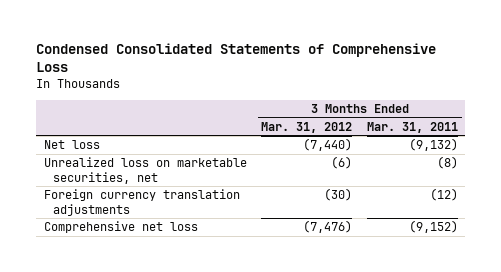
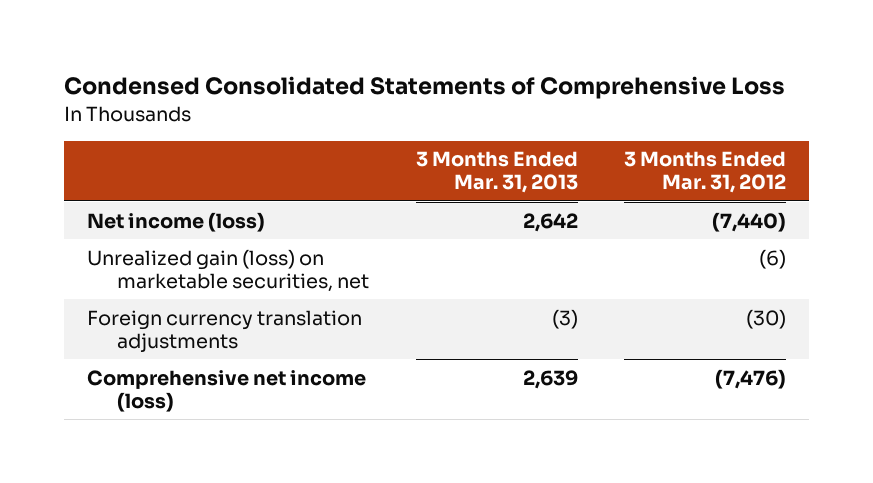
- | 3 Months Ended Mar. 31, 2012 | 3 Months Ended Mar. 31, 2011
+ | 3 Months Ended Mar. 31, 2013 | 3 Months Ended Mar. 31, 2012
- Net loss | (7,440) | (9,132)
- Unrealized loss on marketable securities, net | (6) | (8)
+ Net income (loss) | 2,642 | (7,440)
+ Unrealized gain (loss) on marketable securities, net | | (6)
- Comprehensive net loss | (7,476) | (9,152)
+ Comprehensive net income (loss) | 2,639 | (7,476)

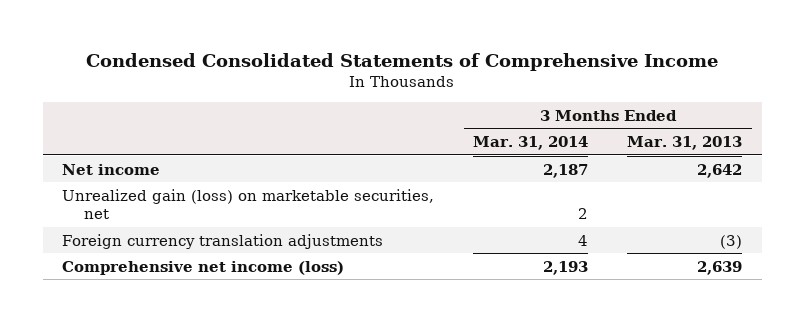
- Condensed Consolidated Statements of Comprehensive Loss
+ Condensed Consolidated Statements of Comprehensive Income
- | 3 Months Ended Mar. 31, 2013 | 3 Months Ended Mar. 31, 2012
+ | 3 Months Ended Mar. 31, 2014 | 3 Months Ended Mar. 31, 2013
- Net income (loss) | 2,642 | (7,440)
+ Net income | 2,187 | 2,642

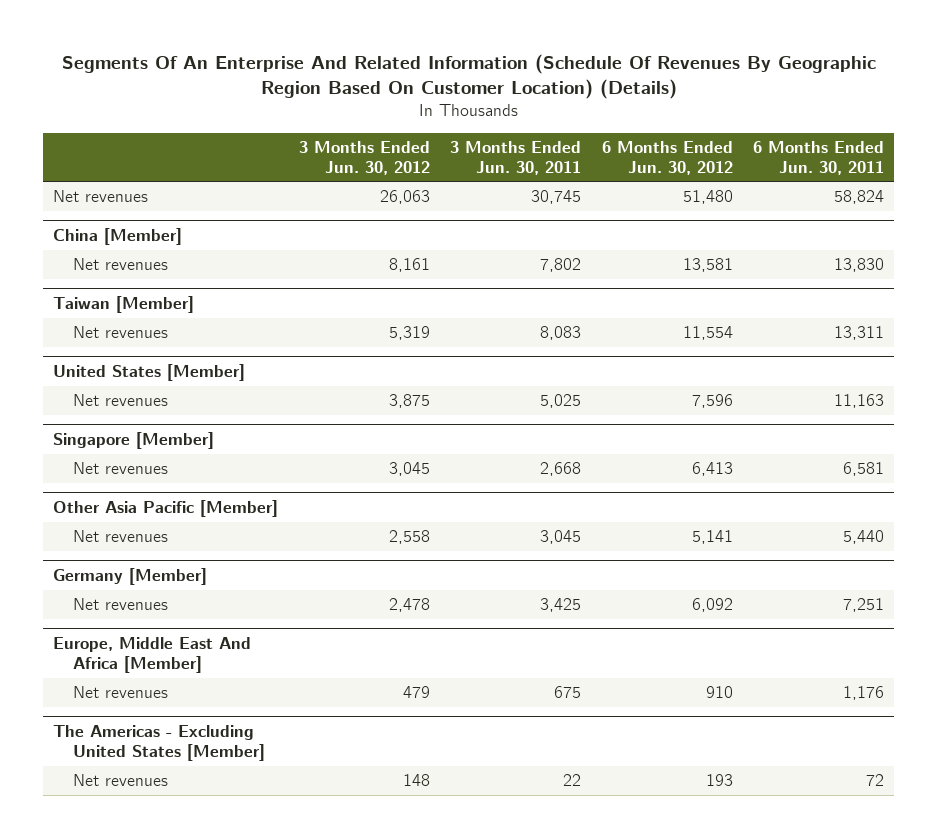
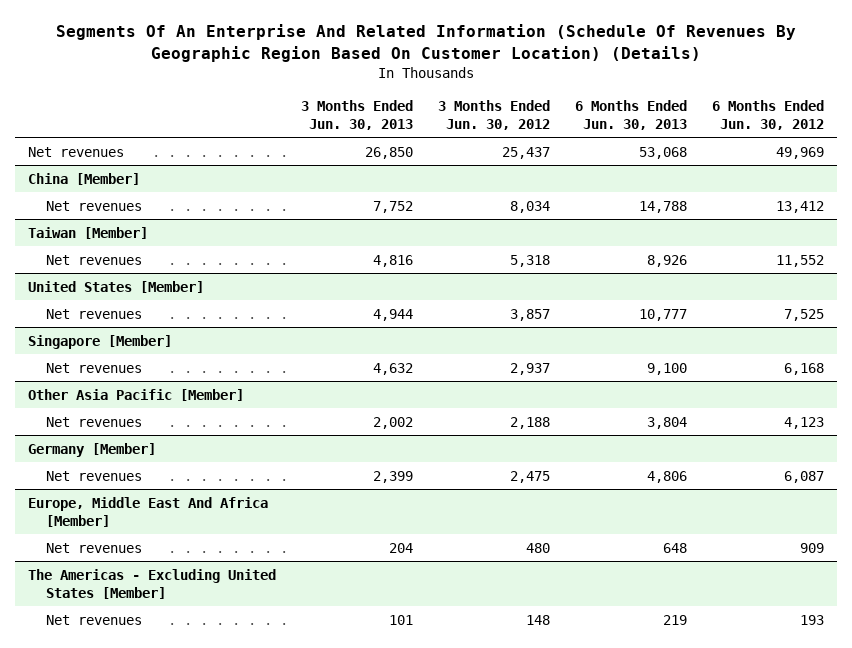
- | 3 Months Ended Jun. 30, 2012 | 3 Months Ended Jun. 30, 2011 | 6 Months Ended Jun. 30, 2012 | 6 Months Ended Jun. 30, 2011
+ | 3 Months Ended Jun. 30, 2013 | 3 Months Ended Jun. 30, 2012 | 6 Months Ended Jun. 30, 2013 | 6 Months Ended Jun. 30, 2012
- Net revenues | 26,063 | 30,745 | 51,480 | 58,824
+ Net revenues | 26,850 | 25,437 | 53,068 | 49,969
@ China [Member]
- Net revenues | 8,161 | 7,802 | 13,581 | 13,830
+ Net revenues | 7,752 | 8,034 | 14,788 | 13,412
@ Taiwan [Member]
- Net revenues | 5,319 | 8,083 | 11,554 | 13,311
+ Net revenues | 4,816 | 5,318 | 8,926 | 11,552
@ United States [Member]
- Net revenues | 3,875 | 5,025 | 7,596 | 11,163
+ Net revenues | 4,944 | 3,857 | 10,777 | 7,525
@ Singapore [Member]
- Net revenues | 3,045 | 2,668 | 6,413 | 6,581
+ Net revenues | 4,632 | 2,937 | 9,100 | 6,168
@ Other Asia Pacific [Member]
- Net revenues | 2,558 | 3,045 | 5,141 | 5,440
+ Net revenues | 2,002 | 2,188 | 3,804 | 4,123
@ Germany [Member]
- Net revenues | 2,478 | 3,425 | 6,092 | 7,251
+ Net revenues | 2,399 | 2,475 | 4,806 | 6,087
@ Europe, Middle East And Africa [Member]
- Net revenues | 479 | 675 | 910 | 1,176
+ Net revenues | 204 | 480 | 648 | 909

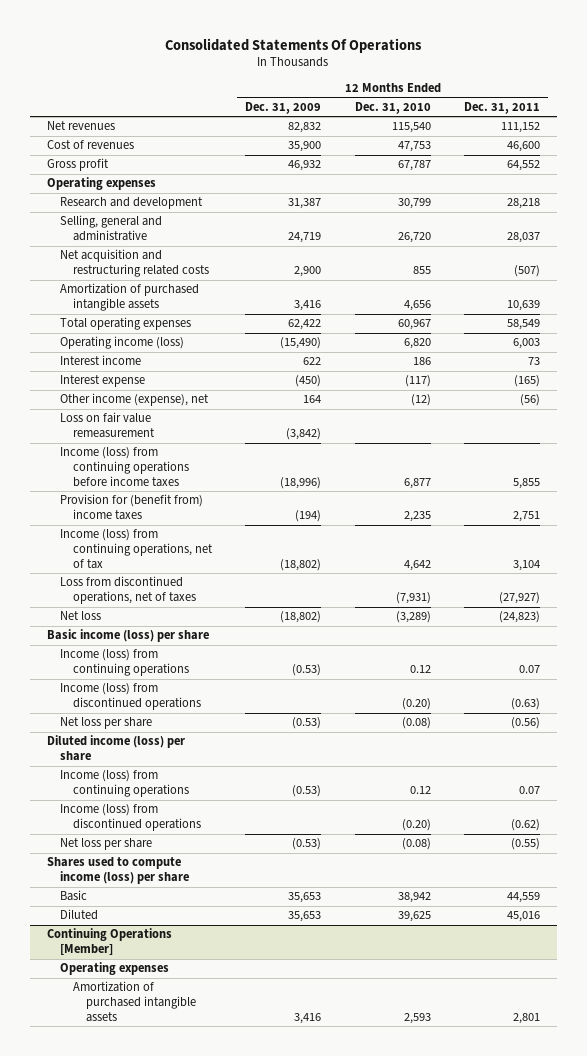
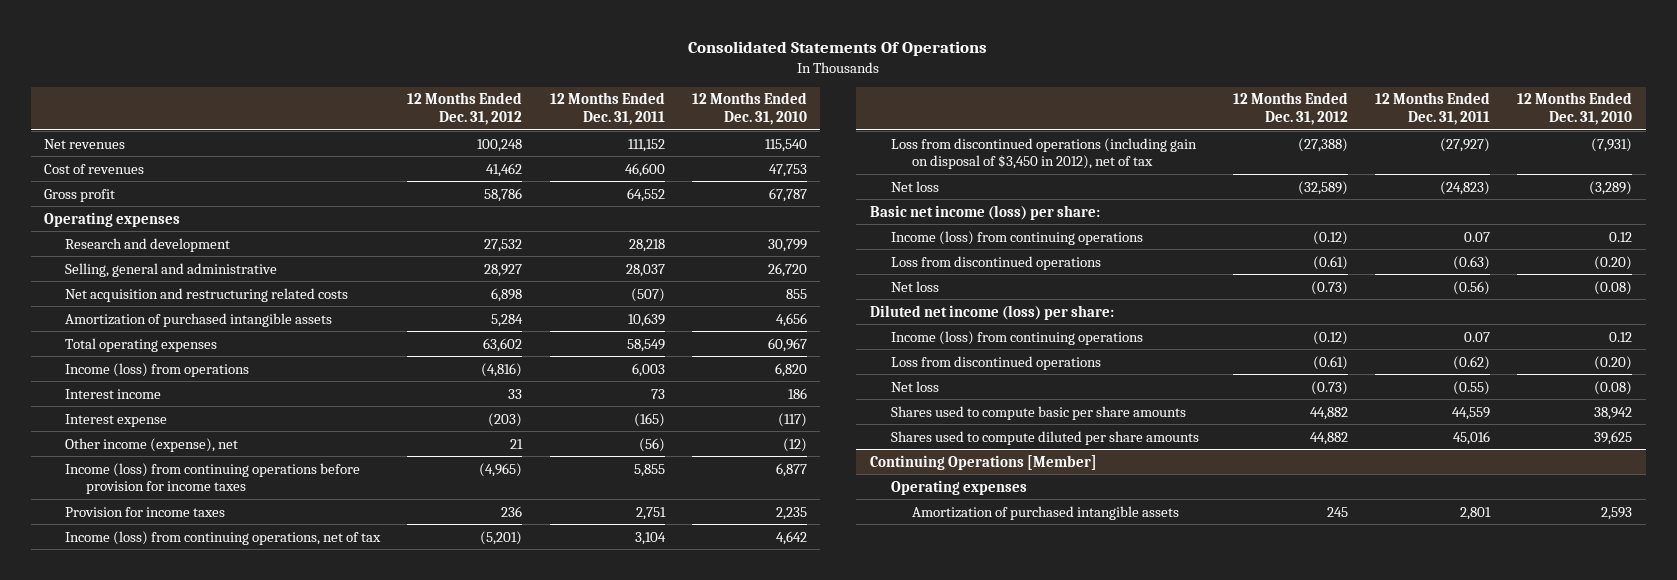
- | 12 Months Ended Dec. 31, 2009 | 12 Months Ended Dec. 31, 2010 | 12 Months Ended Dec. 31, 2011
+ | 12 Months Ended Dec. 31, 2012 | 12 Months Ended Dec. 31, 2011 | 12 Months Ended Dec. 31, 2010
- Operating income (loss) | (15,490) | 6,820 | 6,003
+ Income (loss) from operations | (4,816) | 6,003 | 6,820
- Loss on fair value remeasurement | (3,842) | |
- Income (loss) from continuing operations before income taxes | (18,996) | 6,877 | 5,855
- Provision for (benefit from) income taxes | (194) | 2,235 | 2,751
+ Income (loss) from continuing operations before provision for income taxes | (4,965) | 5,855 | 6,877
+ Provision for income taxes | 236 | 2,751 | 2,235
- Loss from discontinued operations, net of taxes | | (7,931) | (27,927)
+ Loss from discontinued operations (including gain on disposal of $3,450 in 2012), net of tax | (27,388) | (27,927) | (7,931)
- Basic income (loss) per share
+ Basic net income (loss) per share:
- Income (loss) from discontinued operations | | (0.20) | (0.63)
- Net loss per share | (0.53) | (0.08) | (0.56)
- Diluted income (loss) per share
+ Loss from discontinued operations | (0.61) | (0.63) | (0.20)
+ Net loss | (0.73) | (0.56) | (0.08)
+ Diluted net income (loss) per share:
- Income (loss) from discontinued operations | | (0.20) | (0.62)
- Net loss per share | (0.53) | (0.08) | (0.55)
- Shares used to compute income (loss) per share
- Basic | 35,653 | 38,942 | 44,559
- Diluted | 35,653 | 39,625 | 45,016
+ Loss from discontinued operations | (0.61) | (0.62) | (0.20)
+ Net loss | (0.73) | (0.55) | (0.08)
+ Shares used to compute basic per share amounts | 44,882 | 44,559 | 38,942
+ Shares used to compute diluted per share amounts | 44,882 | 45,016 | 39,625

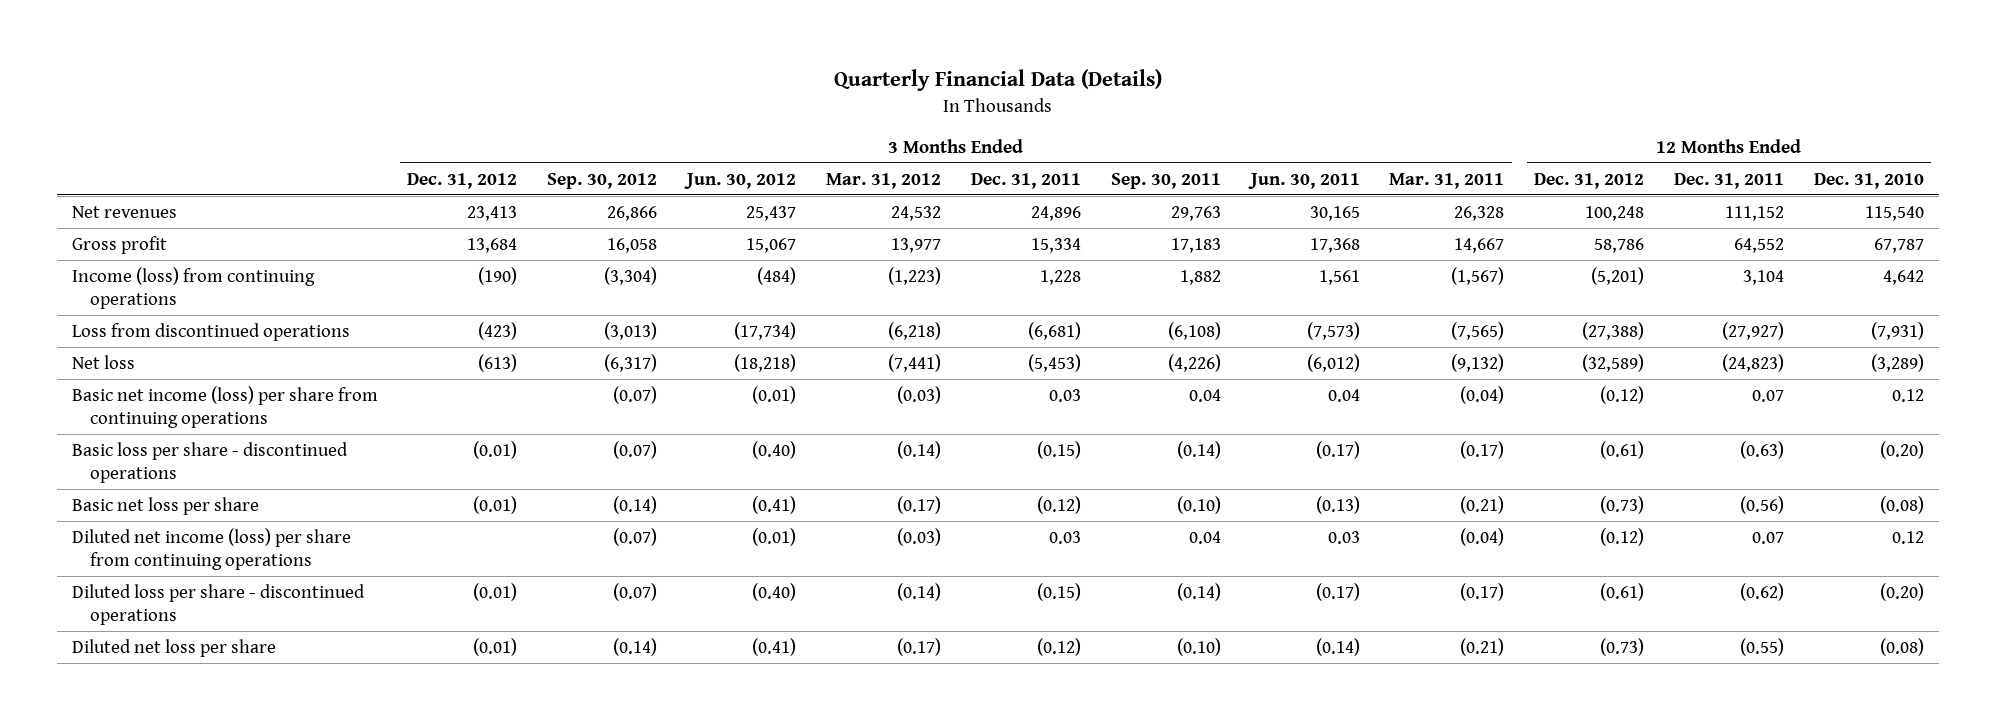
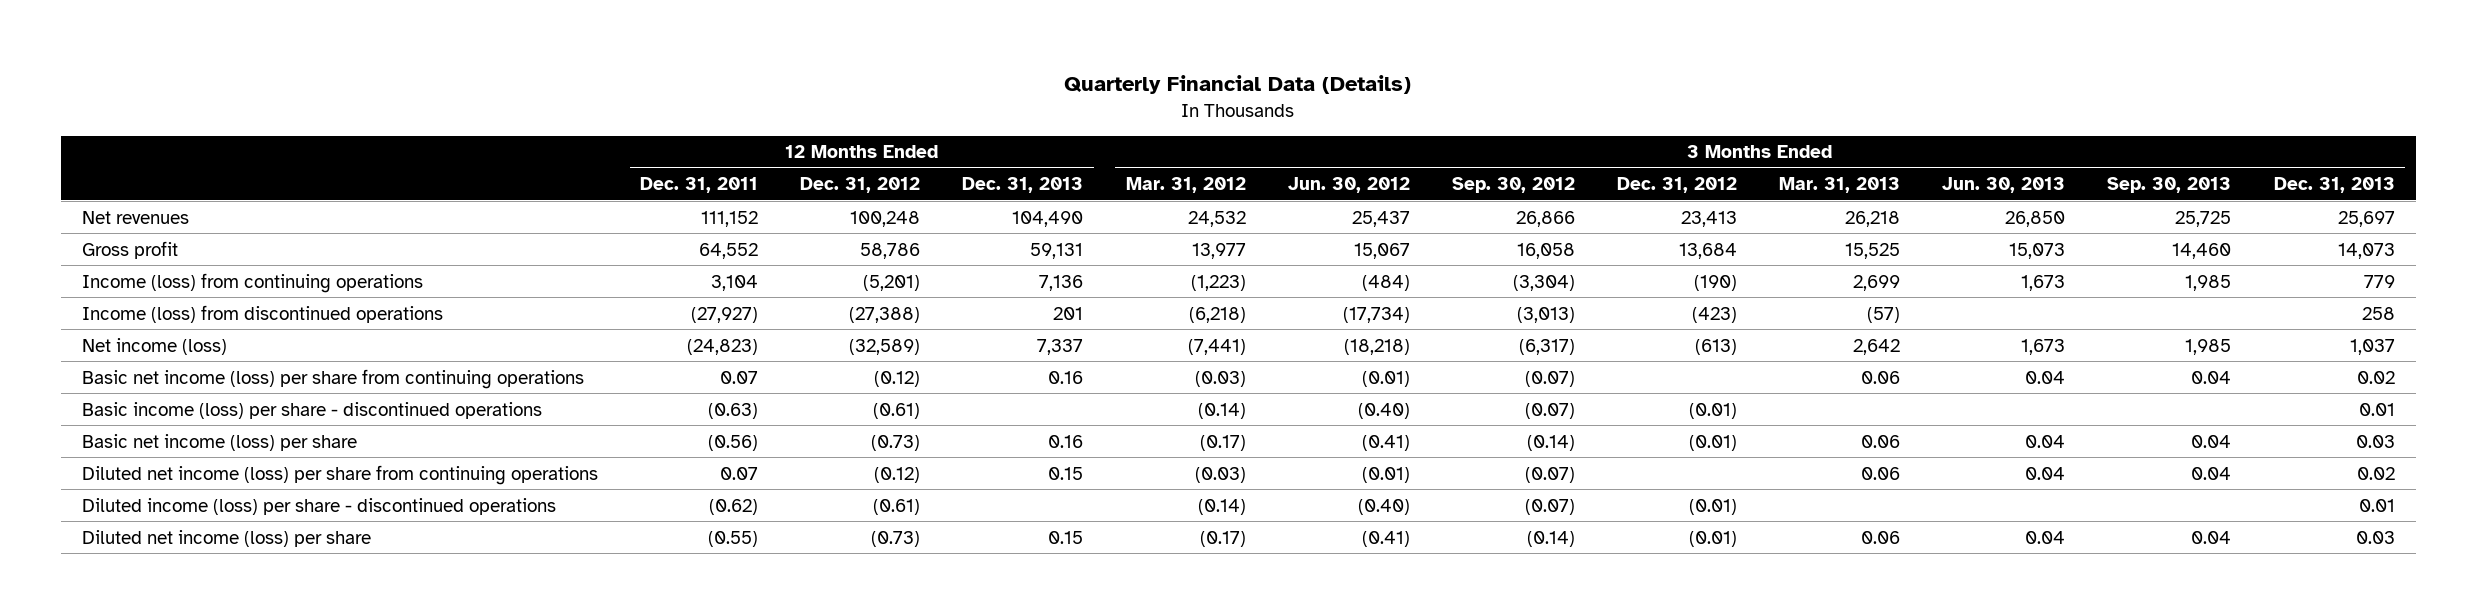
- | 3 Months Ended Dec. 31, 2012 | 3 Months Ended Sep. 30, 2012 | 3 Months Ended Jun. 30, 2012 | 3 Months Ended Mar. 31, 2012 | 3 Months Ended Dec. 31, 2011 | 3 Months Ended Sep. 30, 2011 | 3 Months Ended Jun. 30, 2011 | 3 Months Ended Mar. 31, 2011 | 12 Months Ended Dec. 31, 2012 | 12 Months Ended Dec. 31, 2011 | 12 Months Ended Dec. 31, 2010
+ | 12 Months Ended Dec. 31, 2011 | 12 Months Ended Dec. 31, 2012 | 12 Months Ended Dec. 31, 2013 | 3 Months Ended Mar. 31, 2012 | 3 Months Ended Jun. 30, 2012 | 3 Months Ended Sep. 30, 2012 | 3 Months Ended Dec. 31, 2012 | 3 Months Ended Mar. 31, 2013 | 3 Months Ended Jun. 30, 2013 | 3 Months Ended Sep. 30, 2013 | 3 Months Ended Dec. 31, 2013
- Loss from discontinued operations | (423) | (3,013) | (17,734) | (6,218) | (6,681) | (6,108) | (7,573) | (7,565) | (27,388) | (27,927) | (7,931)
- Net loss | (613) | (6,317) | (18,218) | (7,441) | (5,453) | (4,226) | (6,012) | (9,132) | (32,589) | (24,823) | (3,289)
+ Income (loss) from discontinued operations | (27,927) | (27,388) | 201 | (6,218) | (17,734) | (3,013) | (423) | (57) | | | 258
+ Net income (loss) | (24,823) | (32,589) | 7,337 | (7,441) | (18,218) | (6,317) | (613) | 2,642 | 1,673 | 1,985 | 1,037
- Basic loss per share - discontinued operations | (0.01) | (0.07) | (0.40) | (0.14) | (0.15) | (0.14) | (0.17) | (0.17) | (0.61) | (0.63) | (0.20)
- Basic net loss per share | (0.01) | (0.14) | (0.41) | (0.17) | (0.12) | (0.10) | (0.13) | (0.21) | (0.73) | (0.56) | (0.08)
+ Basic income (loss) per share - discontinued operations | (0.63) | (0.61) | | (0.14) | (0.40) | (0.07) | (0.01) | | | | 0.01
+ Basic net income (loss) per share | (0.56) | (0.73) | 0.16 | (0.17) | (0.41) | (0.14) | (0.01) | 0.06 | 0.04 | 0.04 | 0.03
- Diluted loss per share - discontinued operations | (0.01) | (0.07) | (0.40) | (0.14) | (0.15) | (0.14) | (0.17) | (0.17) | (0.61) | (0.62) | (0.20)
- Diluted net loss per share | (0.01) | (0.14) | (0.41) | (0.17) | (0.12) | (0.10) | (0.14) | (0.21) | (0.73) | (0.55) | (0.08)
+ Diluted income (loss) per share - discontinued operations | (0.62) | (0.61) | | (0.14) | (0.40) | (0.07) | (0.01) | | | | 0.01
+ Diluted net income (loss) per share | (0.55) | (0.73) | 0.15 | (0.17) | (0.41) | (0.14) | (0.01) | 0.06 | 0.04 | 0.04 | 0.03

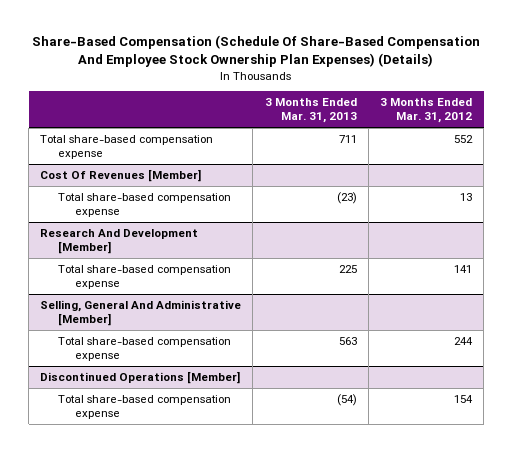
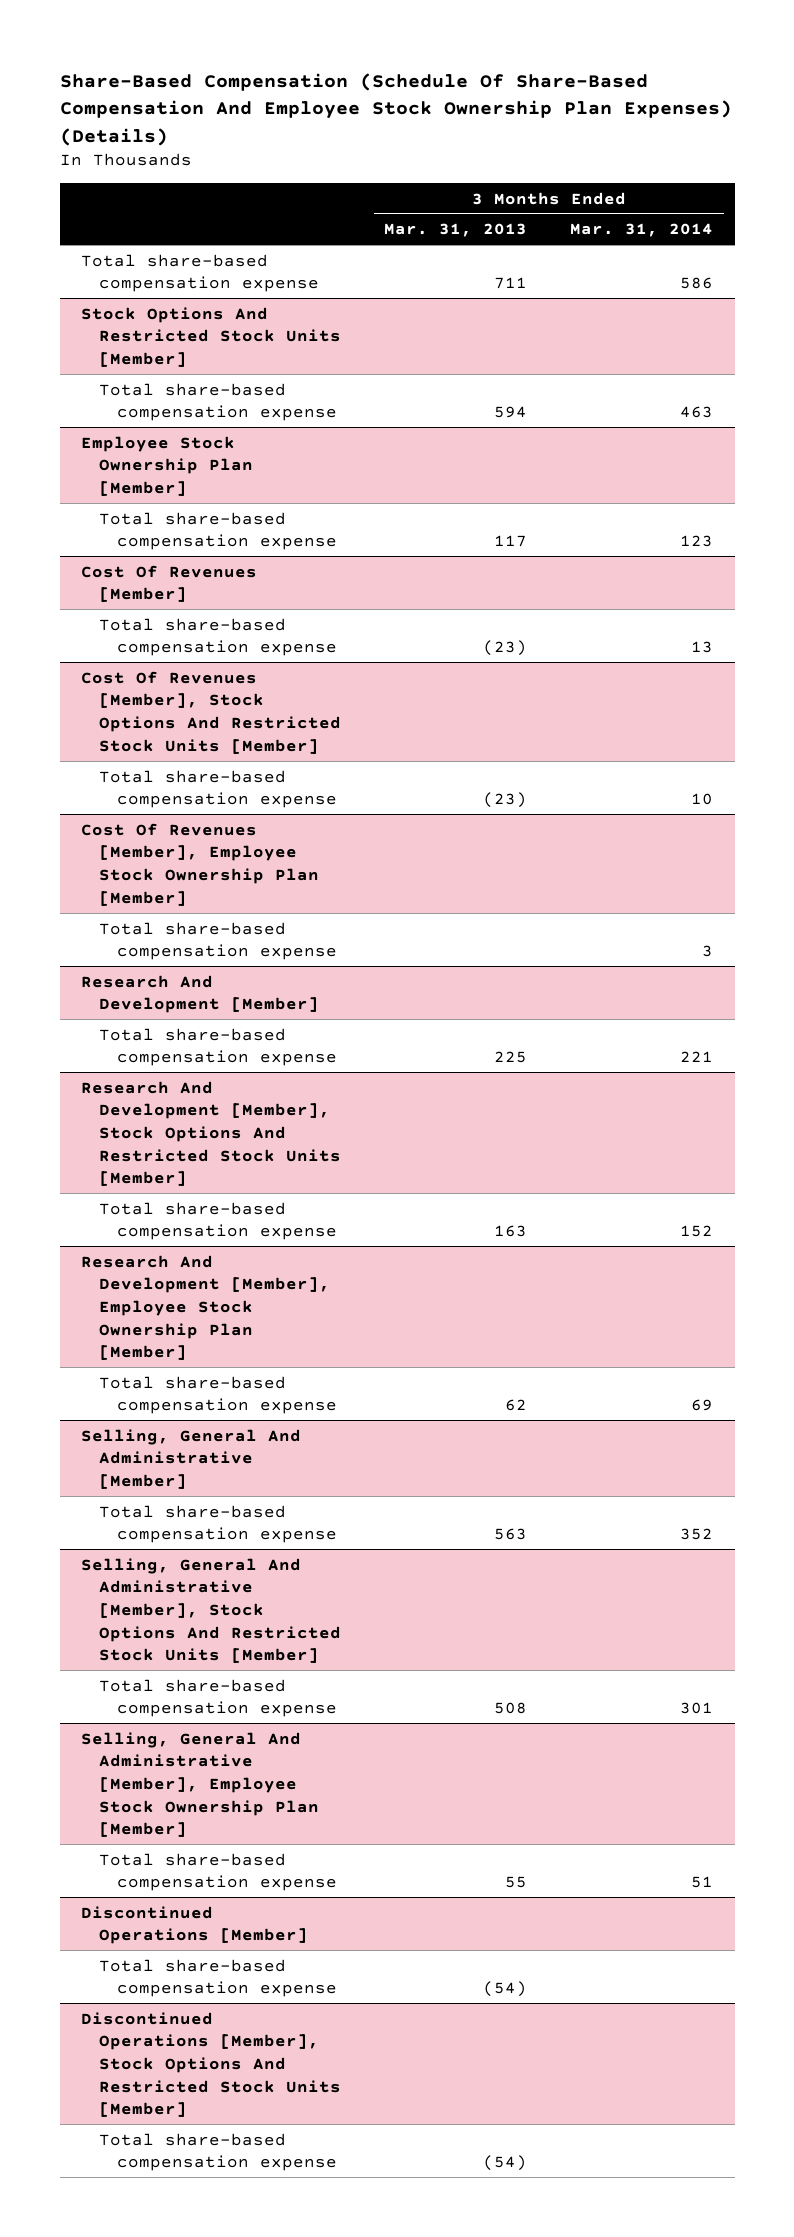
- | 3 Months Ended Mar. 31, 2013 | 3 Months Ended Mar. 31, 2012
+ | 3 Months Ended Mar. 31, 2013 | 3 Months Ended Mar. 31, 2014
+ Stock Options And Restricted Stock Units [Member]
+ Total share-based compensation expense | 594 | 463
+ Employee Stock Ownership Plan [Member]
+ Total share-based compensation expense | 117 | 123
+ Cost Of Revenues [Member], Stock Options And Restricted Stock Units [Member]
+ Total share-based compensation expense | (23) | 10
+ Cost Of Revenues [Member], Employee Stock Ownership Plan [Member]
+ Total share-based compensation expense | | 3
+ Research And Development [Member], Stock Options And Restricted Stock Units [Member]
+ Total share-based compensation expense | 163 | 152
+ Research And Development [Member], Employee Stock Ownership Plan [Member]
+ Total share-based compensation expense | 62 | 69
+ Selling, General And Administrative [Member], Stock Options And Restricted Stock Units [Member]
+ Total share-based compensation expense | 508 | 301
+ Selling, General And Administrative [Member], Employee Stock Ownership Plan [Member]
+ Total share-based compensation expense | 55 | 51
+ Discontinued Operations [Member], Stock Options And Restricted Stock Units [Member]
+ Total share-based compensation expense | (54) |

